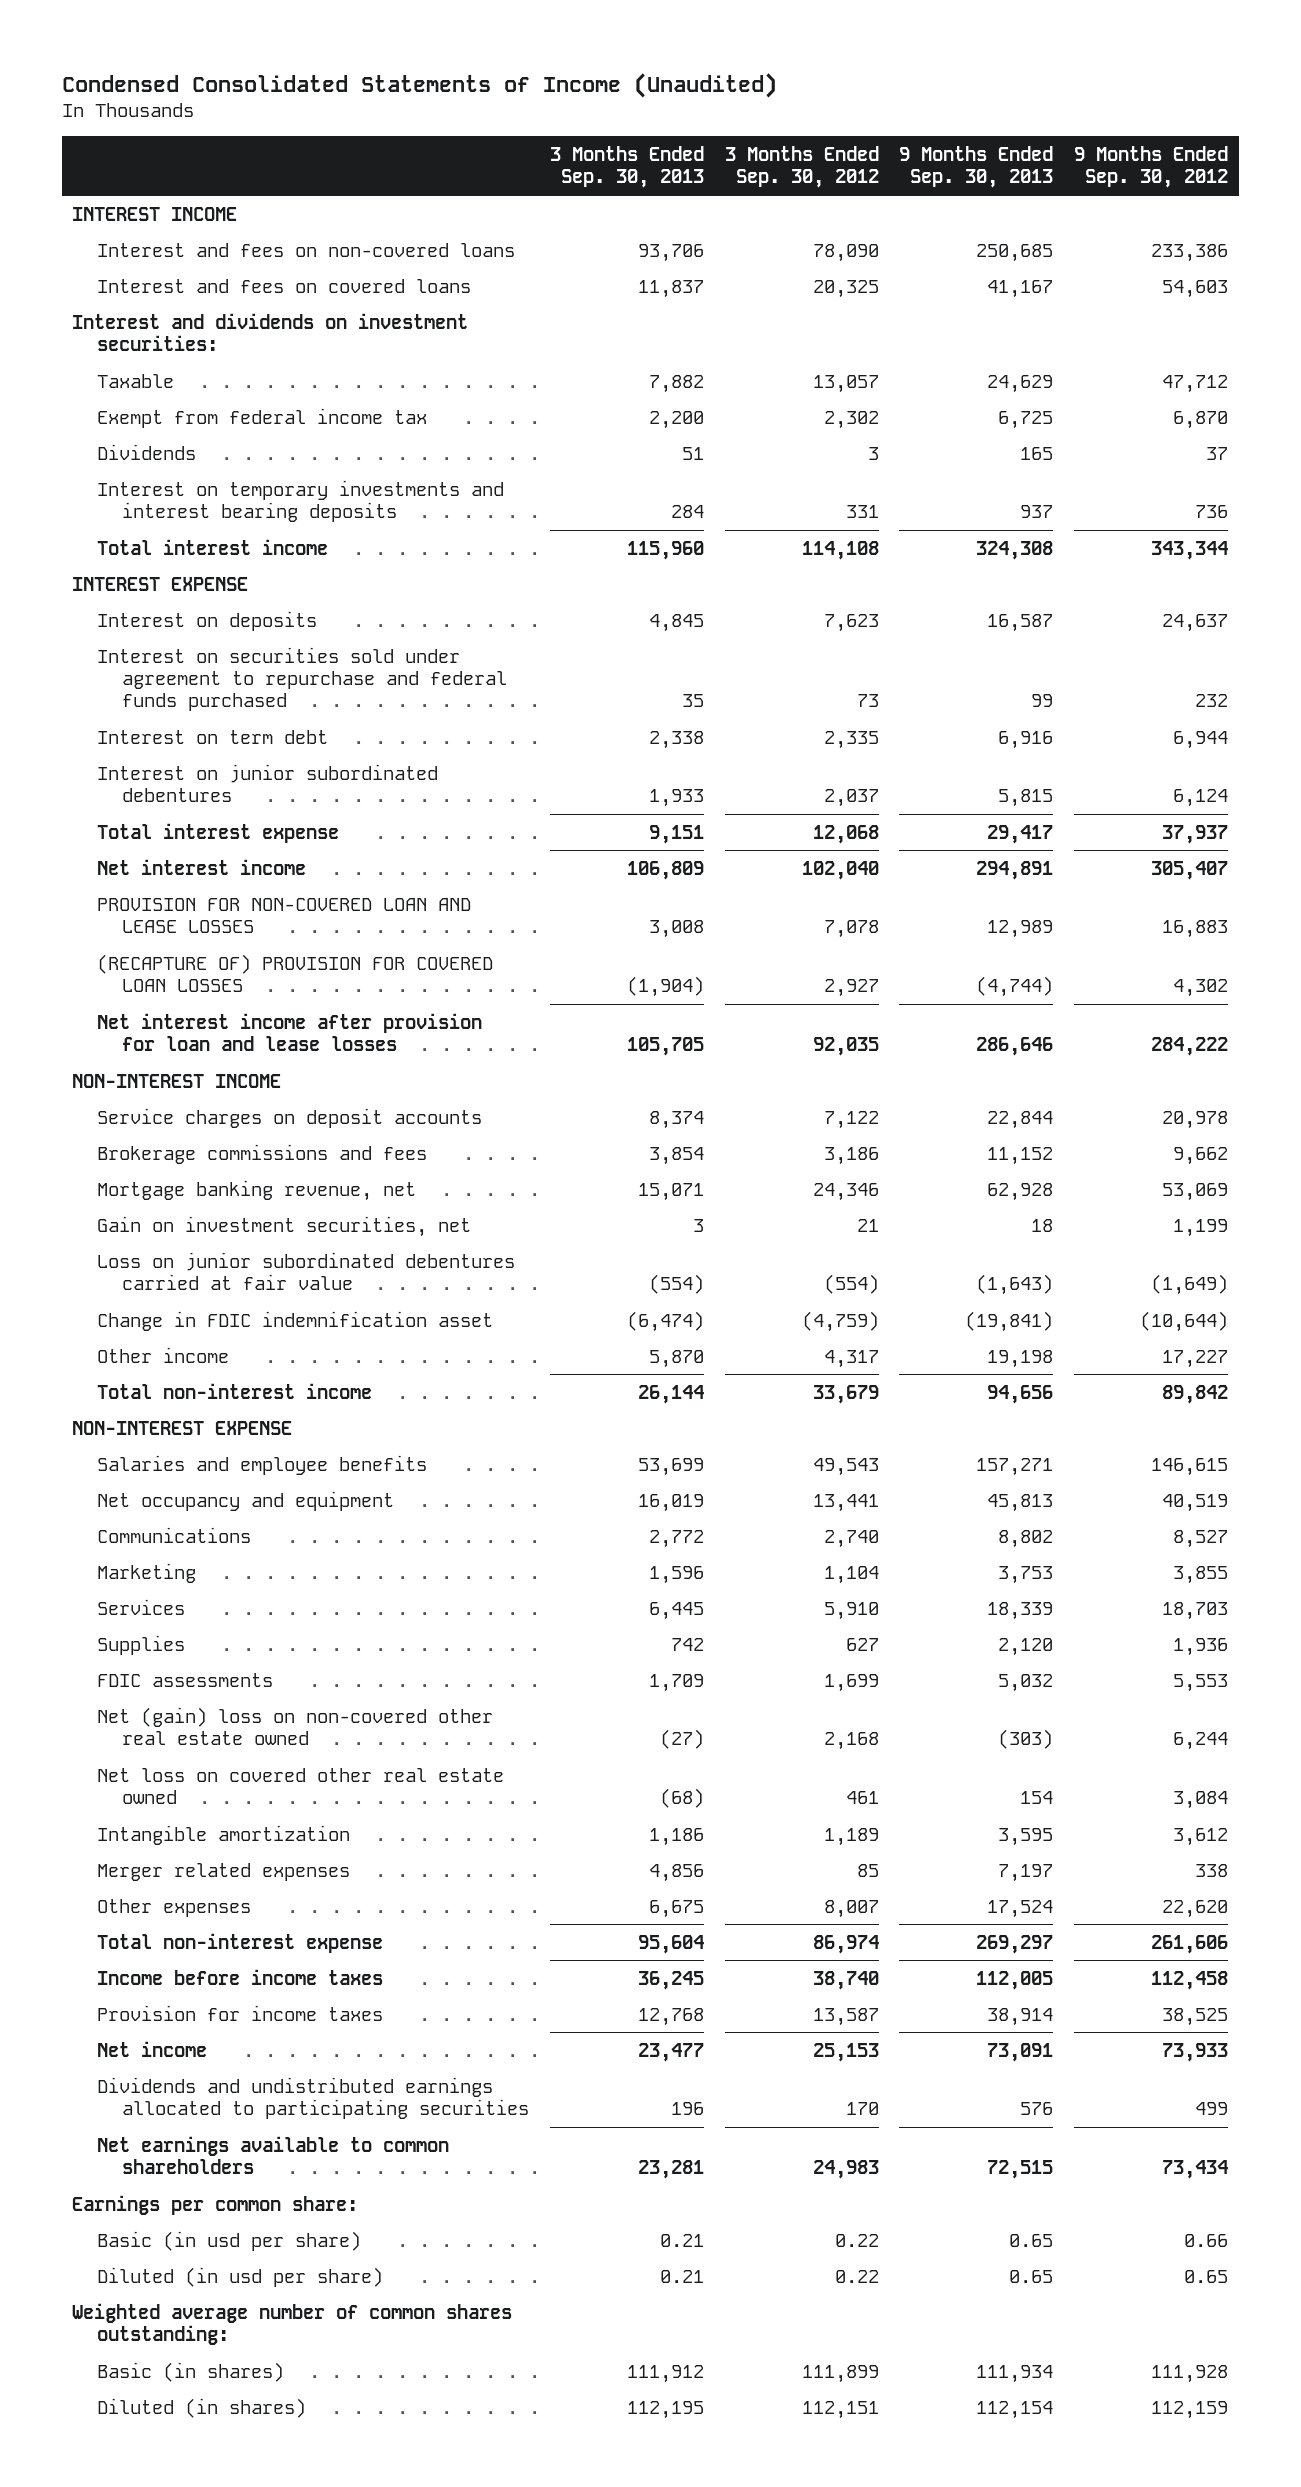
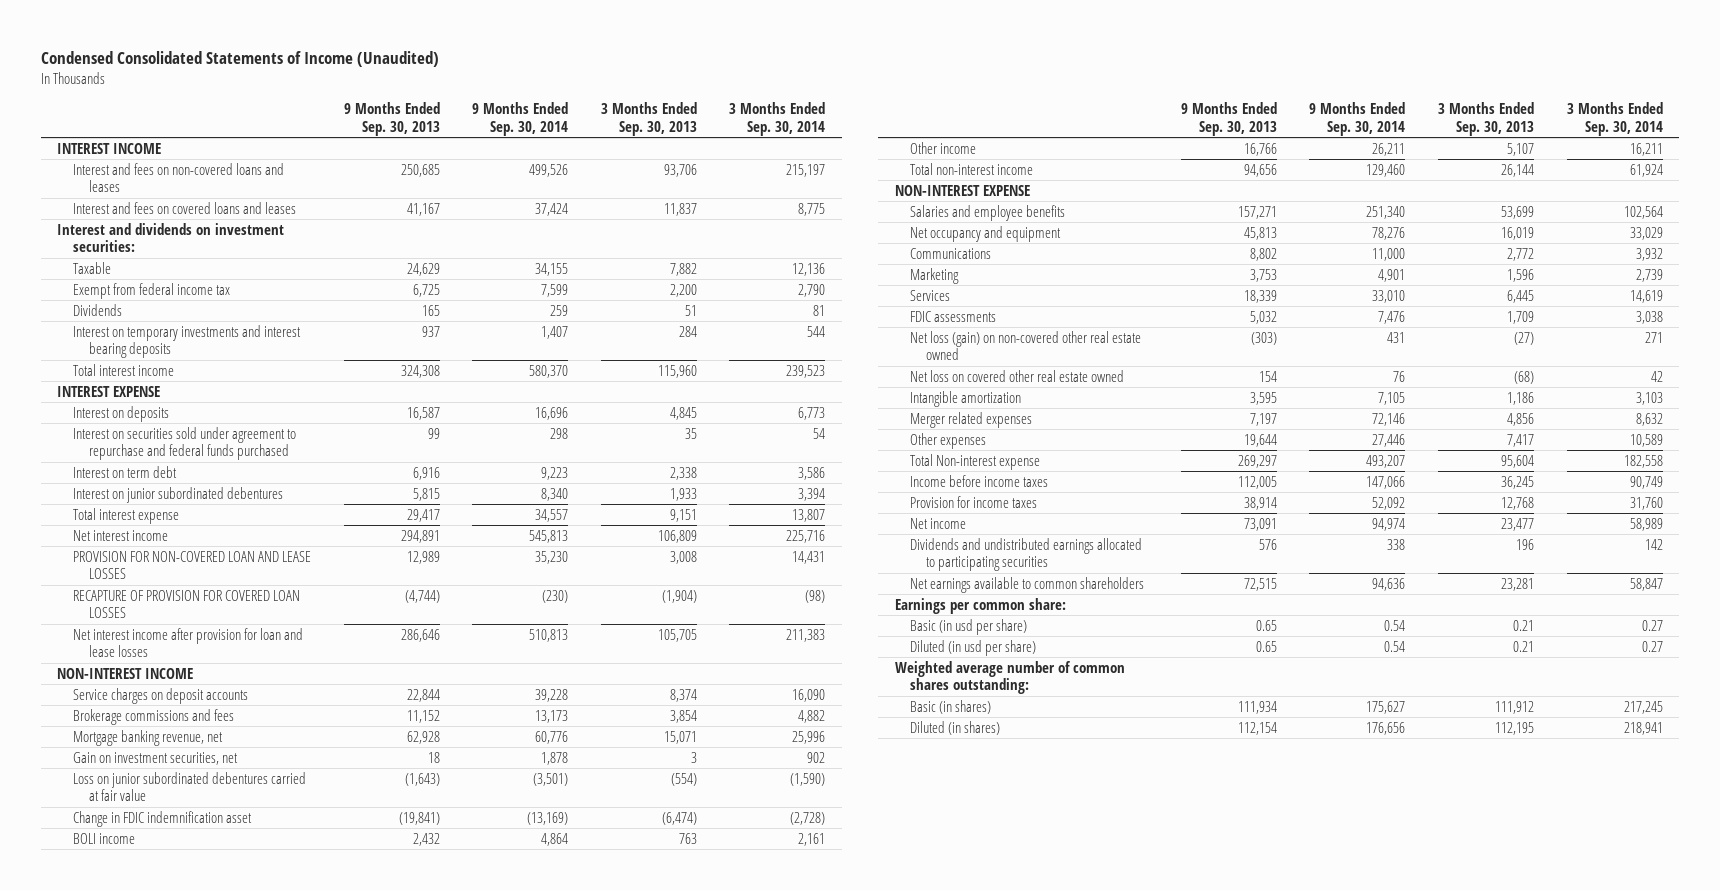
- | 3 Months Ended Sep. 30, 2013 | 3 Months Ended Sep. 30, 2012 | 9 Months Ended Sep. 30, 2013 | 9 Months Ended Sep. 30, 2012
+ | 9 Months Ended Sep. 30, 2013 | 9 Months Ended Sep. 30, 2014 | 3 Months Ended Sep. 30, 2013 | 3 Months Ended Sep. 30, 2014
- Interest and fees on non-covered loans | 93,706 | 78,090 | 250,685 | 233,386
- Interest and fees on covered loans | 11,837 | 20,325 | 41,167 | 54,603
+ Interest and fees on non-covered loans and leases | 250,685 | 499,526 | 93,706 | 215,197
+ Interest and fees on covered loans and leases | 41,167 | 37,424 | 11,837 | 8,775
- (RECAPTURE OF) PROVISION FOR COVERED LOAN LOSSES | (1,904) | 2,927 | (4,744) | 4,302
+ RECAPTURE OF PROVISION FOR COVERED LOAN LOSSES | (4,744) | (230) | (1,904) | (98)
- Other income | 5,870 | 4,317 | 19,198 | 17,227
+ BOLI income | 2,432 | 4,864 | 763 | 2,161
+ Other income | 16,766 | 26,211 | 5,107 | 16,211
- Supplies | 742 | 627 | 2,120 | 1,936
- Net (gain) loss on non-covered other real estate owned | (27) | 2,168 | (303) | 6,244
+ Net loss (gain) on non-covered other real estate owned | (303) | 431 | (27) | 271
- Other expenses | 6,675 | 8,007 | 17,524 | 22,620
- Total non-interest expense | 95,604 | 86,974 | 269,297 | 261,606
+ Other expenses | 19,644 | 27,446 | 7,417 | 10,589
+ Total Non-interest expense | 269,297 | 493,207 | 95,604 | 182,558

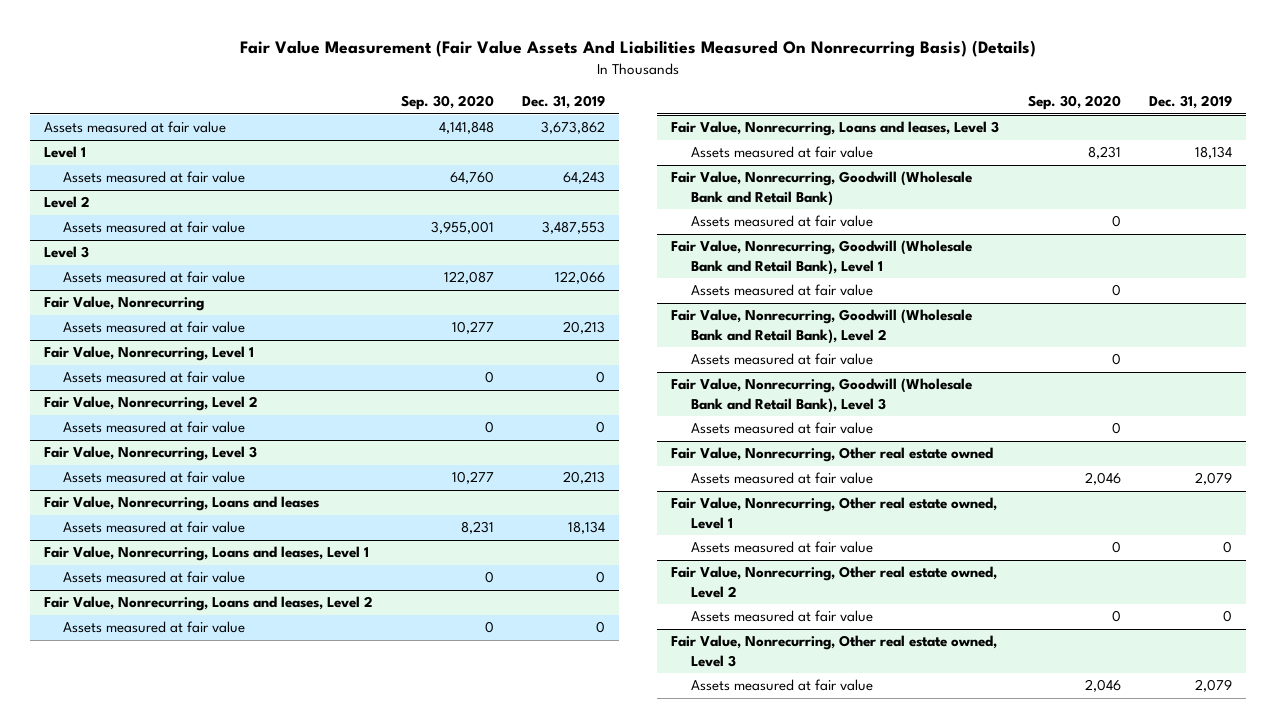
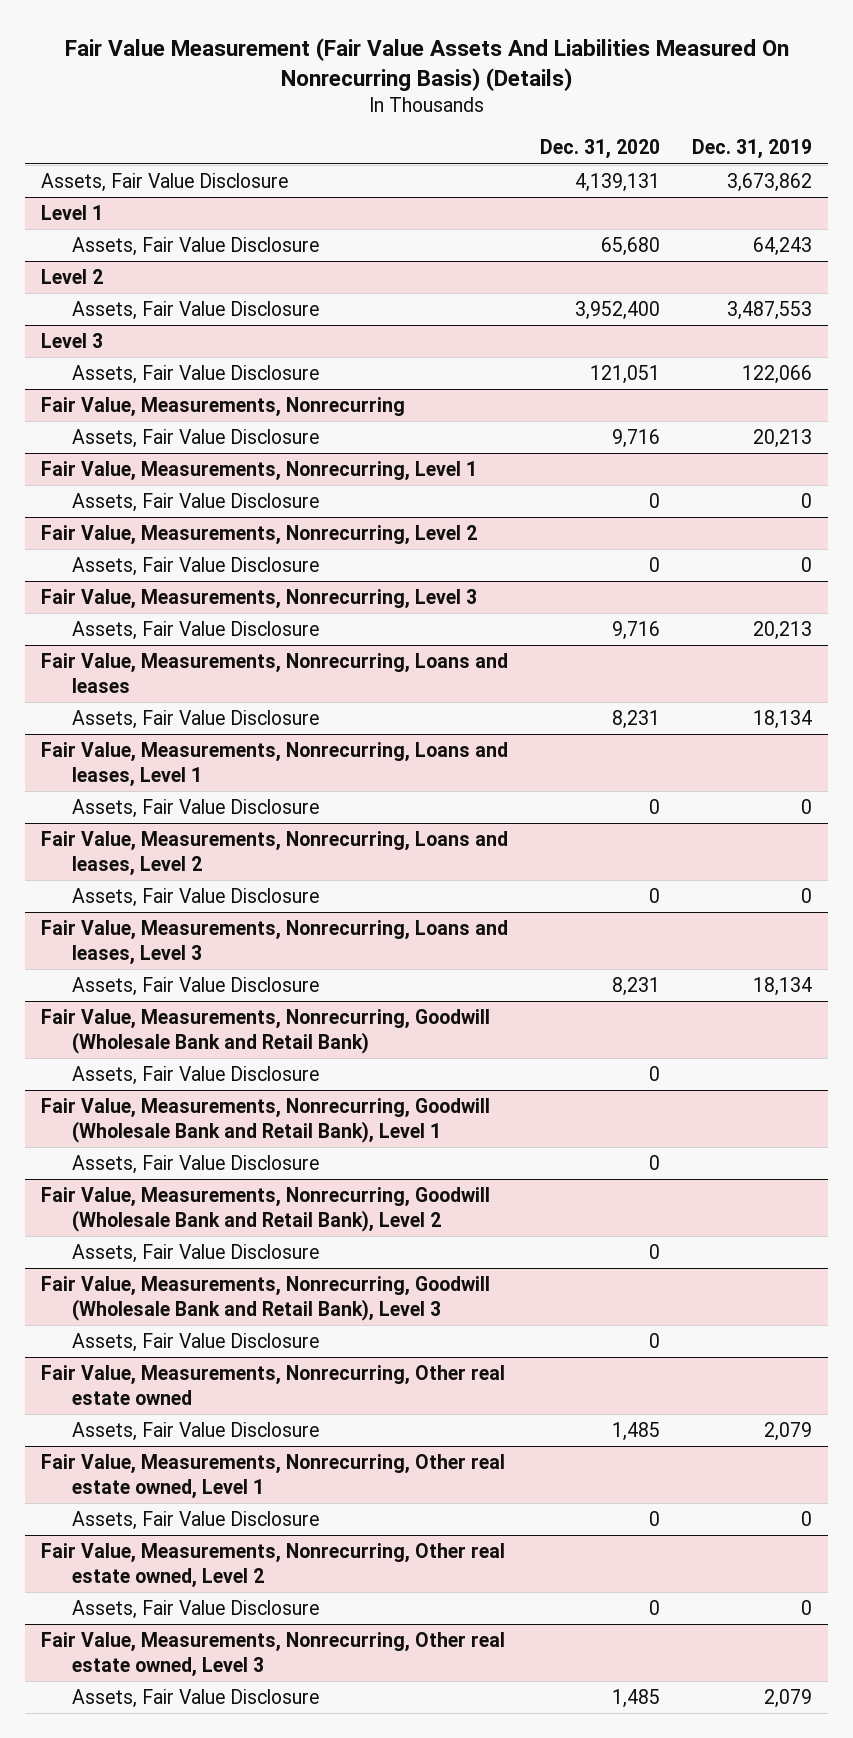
- | Sep. 30, 2020 | Dec. 31, 2019
+ | Dec. 31, 2020 | Dec. 31, 2019
- Assets measured at fair value | 4,141,848 | 3,673,862
+ Assets, Fair Value Disclosure | 4,139,131 | 3,673,862
@ Level 1
- Assets measured at fair value | 64,760 | 64,243
+ Assets, Fair Value Disclosure | 65,680 | 64,243
@ Level 2
- Assets measured at fair value | 3,955,001 | 3,487,553
+ Assets, Fair Value Disclosure | 3,952,400 | 3,487,553
@ Level 3
- Assets measured at fair value | 122,087 | 122,066
- Fair Value, Nonrecurring
- Assets measured at fair value | 10,277 | 20,213
- Fair Value, Nonrecurring, Level 1
- Assets measured at fair value | 0 | 0
- Fair Value, Nonrecurring, Level 2
- Assets measured at fair value | 0 | 0
- Fair Value, Nonrecurring, Level 3
- Assets measured at fair value | 10,277 | 20,213
- Fair Value, Nonrecurring, Loans and leases
- Assets measured at fair value | 8,231 | 18,134
- Fair Value, Nonrecurring, Loans and leases, Level 1
- Assets measured at fair value | 0 | 0
- Fair Value, Nonrecurring, Loans and leases, Level 2
- Assets measured at fair value | 0 | 0
- Fair Value, Nonrecurring, Loans and leases, Level 3
- Assets measured at fair value | 8,231 | 18,134
- Fair Value, Nonrecurring, Goodwill (Wholesale Bank and Retail Bank)
- Assets measured at fair value | 0 |
- Fair Value, Nonrecurring, Goodwill (Wholesale Bank and Retail Bank), Level 1
- Assets measured at fair value | 0 |
- Fair Value, Nonrecurring, Goodwill (Wholesale Bank and Retail Bank), Level 2
- Assets measured at fair value | 0 |
- Fair Value, Nonrecurring, Goodwill (Wholesale Bank and Retail Bank), Level 3
- Assets measured at fair value | 0 |
- Fair Value, Nonrecurring, Other real estate owned
- Assets measured at fair value | 2,046 | 2,079
- Fair Value, Nonrecurring, Other real estate owned, Level 1
- Assets measured at fair value | 0 | 0
- Fair Value, Nonrecurring, Other real estate owned, Level 2
- Assets measured at fair value | 0 | 0
- Fair Value, Nonrecurring, Other real estate owned, Level 3
- Assets measured at fair value | 2,046 | 2,079
@ Level 3
+ Assets, Fair Value Disclosure | 121,051 | 122,066
+ Fair Value, Measurements, Nonrecurring
+ Assets, Fair Value Disclosure | 9,716 | 20,213
+ Fair Value, Measurements, Nonrecurring, Level 1
+ Assets, Fair Value Disclosure | 0 | 0
+ Fair Value, Measurements, Nonrecurring, Level 2
+ Assets, Fair Value Disclosure | 0 | 0
+ Fair Value, Measurements, Nonrecurring, Level 3
+ Assets, Fair Value Disclosure | 9,716 | 20,213
+ Fair Value, Measurements, Nonrecurring, Loans and leases
+ Assets, Fair Value Disclosure | 8,231 | 18,134
+ Fair Value, Measurements, Nonrecurring, Loans and leases, Level 1
+ Assets, Fair Value Disclosure | 0 | 0
+ Fair Value, Measurements, Nonrecurring, Loans and leases, Level 2
+ Assets, Fair Value Disclosure | 0 | 0
+ Fair Value, Measurements, Nonrecurring, Loans and leases, Level 3
+ Assets, Fair Value Disclosure | 8,231 | 18,134
+ Fair Value, Measurements, Nonrecurring, Goodwill (Wholesale Bank and Retail Bank)
+ Assets, Fair Value Disclosure | 0 |
+ Fair Value, Measurements, Nonrecurring, Goodwill (Wholesale Bank and Retail Bank), Level 1
+ Assets, Fair Value Disclosure | 0 |
+ Fair Value, Measurements, Nonrecurring, Goodwill (Wholesale Bank and Retail Bank), Level 2
+ Assets, Fair Value Disclosure | 0 |
+ Fair Value, Measurements, Nonrecurring, Goodwill (Wholesale Bank and Retail Bank), Level 3
+ Assets, Fair Value Disclosure | 0 |
+ Fair Value, Measurements, Nonrecurring, Other real estate owned
+ Assets, Fair Value Disclosure | 1,485 | 2,079
+ Fair Value, Measurements, Nonrecurring, Other real estate owned, Level 1
+ Assets, Fair Value Disclosure | 0 | 0
+ Fair Value, Measurements, Nonrecurring, Other real estate owned, Level 2
+ Assets, Fair Value Disclosure | 0 | 0
+ Fair Value, Measurements, Nonrecurring, Other real estate owned, Level 3
+ Assets, Fair Value Disclosure | 1,485 | 2,079

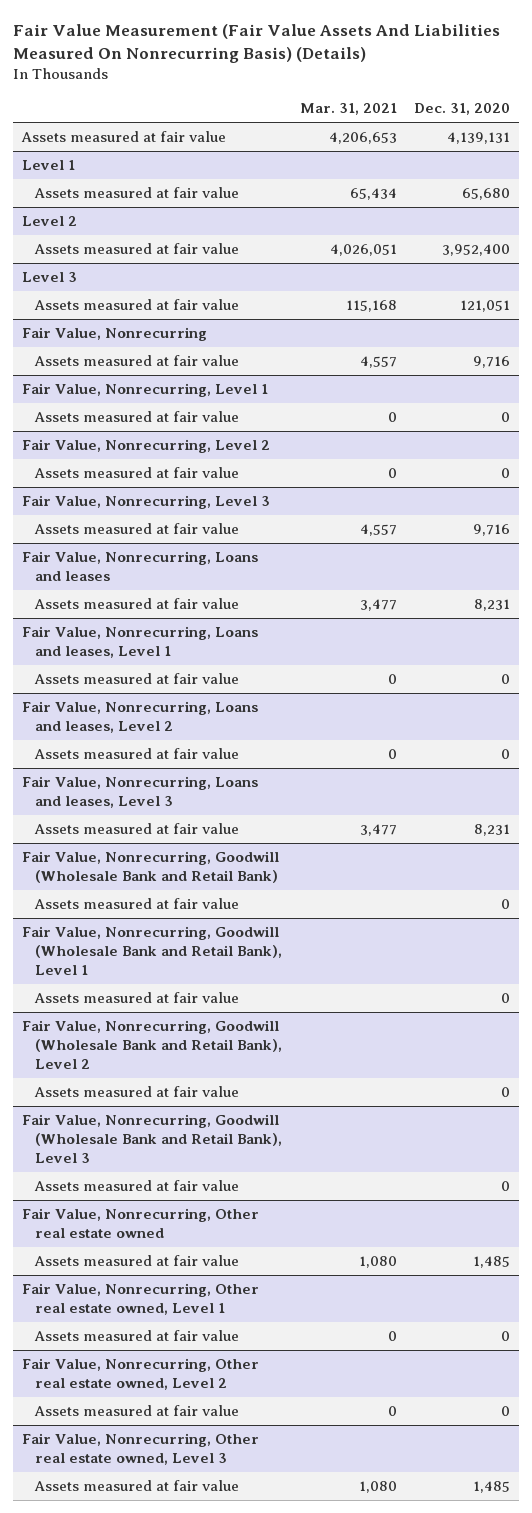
- | Dec. 31, 2020 | Dec. 31, 2019
+ | Mar. 31, 2021 | Dec. 31, 2020
- Assets, Fair Value Disclosure | 4,139,131 | 3,673,862
+ Assets measured at fair value | 4,206,653 | 4,139,131
@ Level 1
- Assets, Fair Value Disclosure | 65,680 | 64,243
+ Assets measured at fair value | 65,434 | 65,680
@ Level 2
- Assets, Fair Value Disclosure | 3,952,400 | 3,487,553
+ Assets measured at fair value | 4,026,051 | 3,952,400
@ Level 3
- Assets, Fair Value Disclosure | 121,051 | 122,066
- Fair Value, Measurements, Nonrecurring
- Assets, Fair Value Disclosure | 9,716 | 20,213
- Fair Value, Measurements, Nonrecurring, Level 1
- Assets, Fair Value Disclosure | 0 | 0
- Fair Value, Measurements, Nonrecurring, Level 2
- Assets, Fair Value Disclosure | 0 | 0
- Fair Value, Measurements, Nonrecurring, Level 3
- Assets, Fair Value Disclosure | 9,716 | 20,213
- Fair Value, Measurements, Nonrecurring, Loans and leases
- Assets, Fair Value Disclosure | 8,231 | 18,134
- Fair Value, Measurements, Nonrecurring, Loans and leases, Level 1
- Assets, Fair Value Disclosure | 0 | 0
- Fair Value, Measurements, Nonrecurring, Loans and leases, Level 2
- Assets, Fair Value Disclosure | 0 | 0
- Fair Value, Measurements, Nonrecurring, Loans and leases, Level 3
- Assets, Fair Value Disclosure | 8,231 | 18,134
- Fair Value, Measurements, Nonrecurring, Goodwill (Wholesale Bank and Retail Bank)
- Assets, Fair Value Disclosure | 0 |
- Fair Value, Measurements, Nonrecurring, Goodwill (Wholesale Bank and Retail Bank), Level 1
- Assets, Fair Value Disclosure | 0 |
- Fair Value, Measurements, Nonrecurring, Goodwill (Wholesale Bank and Retail Bank), Level 2
- Assets, Fair Value Disclosure | 0 |
- Fair Value, Measurements, Nonrecurring, Goodwill (Wholesale Bank and Retail Bank), Level 3
- Assets, Fair Value Disclosure | 0 |
- Fair Value, Measurements, Nonrecurring, Other real estate owned
- Assets, Fair Value Disclosure | 1,485 | 2,079
- Fair Value, Measurements, Nonrecurring, Other real estate owned, Level 1
- Assets, Fair Value Disclosure | 0 | 0
- Fair Value, Measurements, Nonrecurring, Other real estate owned, Level 2
- Assets, Fair Value Disclosure | 0 | 0
- Fair Value, Measurements, Nonrecurring, Other real estate owned, Level 3
- Assets, Fair Value Disclosure | 1,485 | 2,079
@ Level 3
+ Assets measured at fair value | 115,168 | 121,051
+ Fair Value, Nonrecurring
+ Assets measured at fair value | 4,557 | 9,716
+ Fair Value, Nonrecurring, Level 1
+ Assets measured at fair value | 0 | 0
+ Fair Value, Nonrecurring, Level 2
+ Assets measured at fair value | 0 | 0
+ Fair Value, Nonrecurring, Level 3
+ Assets measured at fair value | 4,557 | 9,716
+ Fair Value, Nonrecurring, Loans and leases
+ Assets measured at fair value | 3,477 | 8,231
+ Fair Value, Nonrecurring, Loans and leases, Level 1
+ Assets measured at fair value | 0 | 0
+ Fair Value, Nonrecurring, Loans and leases, Level 2
+ Assets measured at fair value | 0 | 0
+ Fair Value, Nonrecurring, Loans and leases, Level 3
+ Assets measured at fair value | 3,477 | 8,231
+ Fair Value, Nonrecurring, Goodwill (Wholesale Bank and Retail Bank)
+ Assets measured at fair value | | 0
+ Fair Value, Nonrecurring, Goodwill (Wholesale Bank and Retail Bank), Level 1
+ Assets measured at fair value | | 0
+ Fair Value, Nonrecurring, Goodwill (Wholesale Bank and Retail Bank), Level 2
+ Assets measured at fair value | | 0
+ Fair Value, Nonrecurring, Goodwill (Wholesale Bank and Retail Bank), Level 3
+ Assets measured at fair value | | 0
+ Fair Value, Nonrecurring, Other real estate owned
+ Assets measured at fair value | 1,080 | 1,485
+ Fair Value, Nonrecurring, Other real estate owned, Level 1
+ Assets measured at fair value | 0 | 0
+ Fair Value, Nonrecurring, Other real estate owned, Level 2
+ Assets measured at fair value | 0 | 0
+ Fair Value, Nonrecurring, Other real estate owned, Level 3
+ Assets measured at fair value | 1,080 | 1,485

